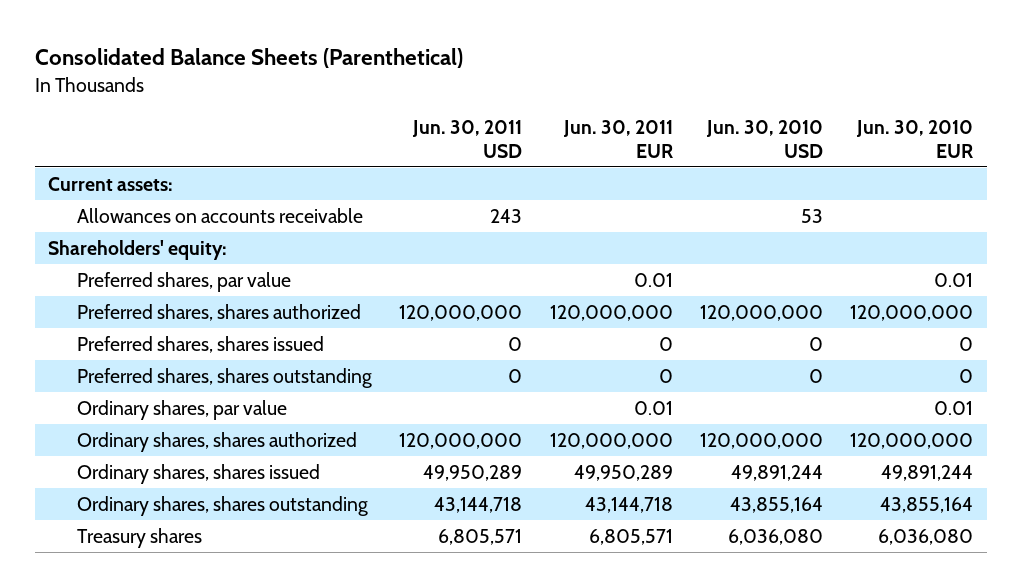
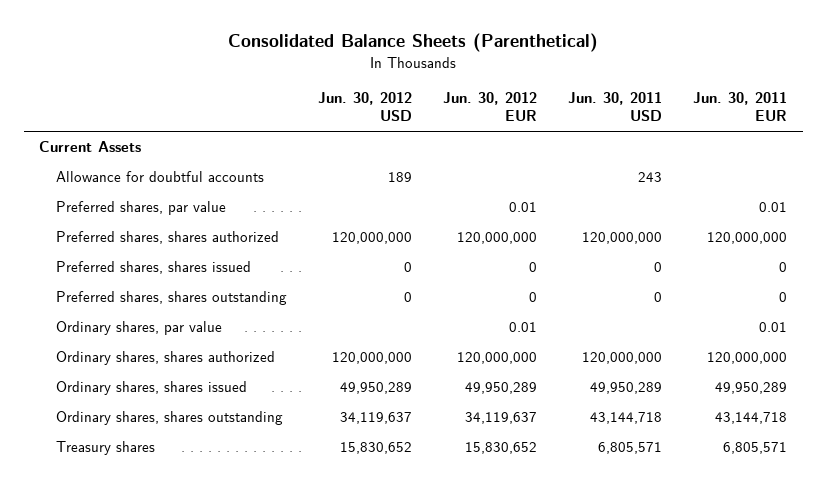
- | Jun. 30, 2011 USD | Jun. 30, 2011 EUR | Jun. 30, 2010 USD | Jun. 30, 2010 EUR
+ | Jun. 30, 2012 USD | Jun. 30, 2012 EUR | Jun. 30, 2011 USD | Jun. 30, 2011 EUR
- Current assets:
- Allowances on accounts receivable | 243 | | 53 |
- Shareholders' equity:
+ Current Assets
+ Allowance for doubtful accounts | 189 | | 243 |

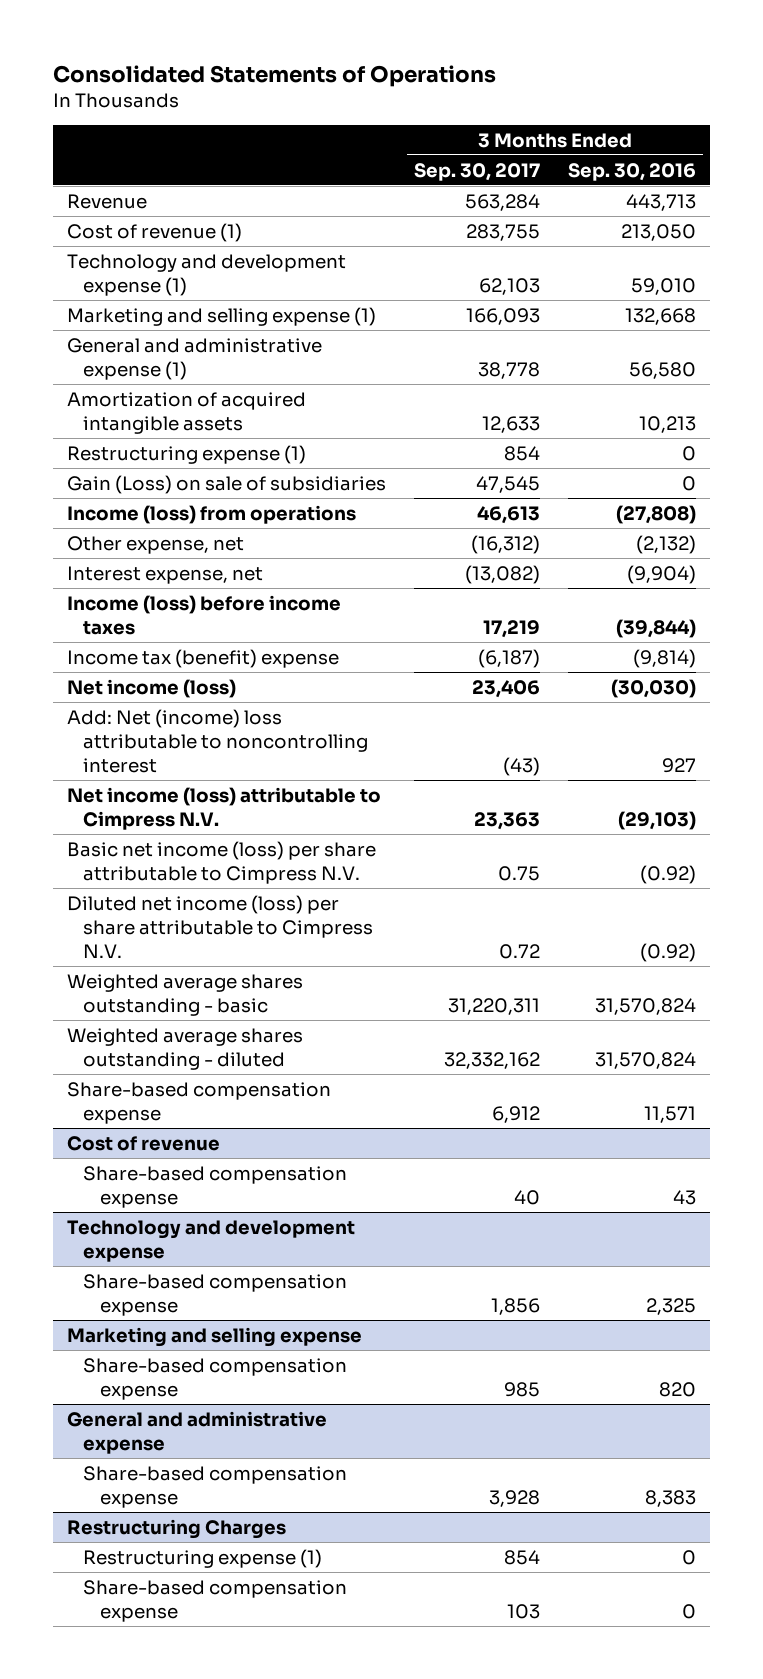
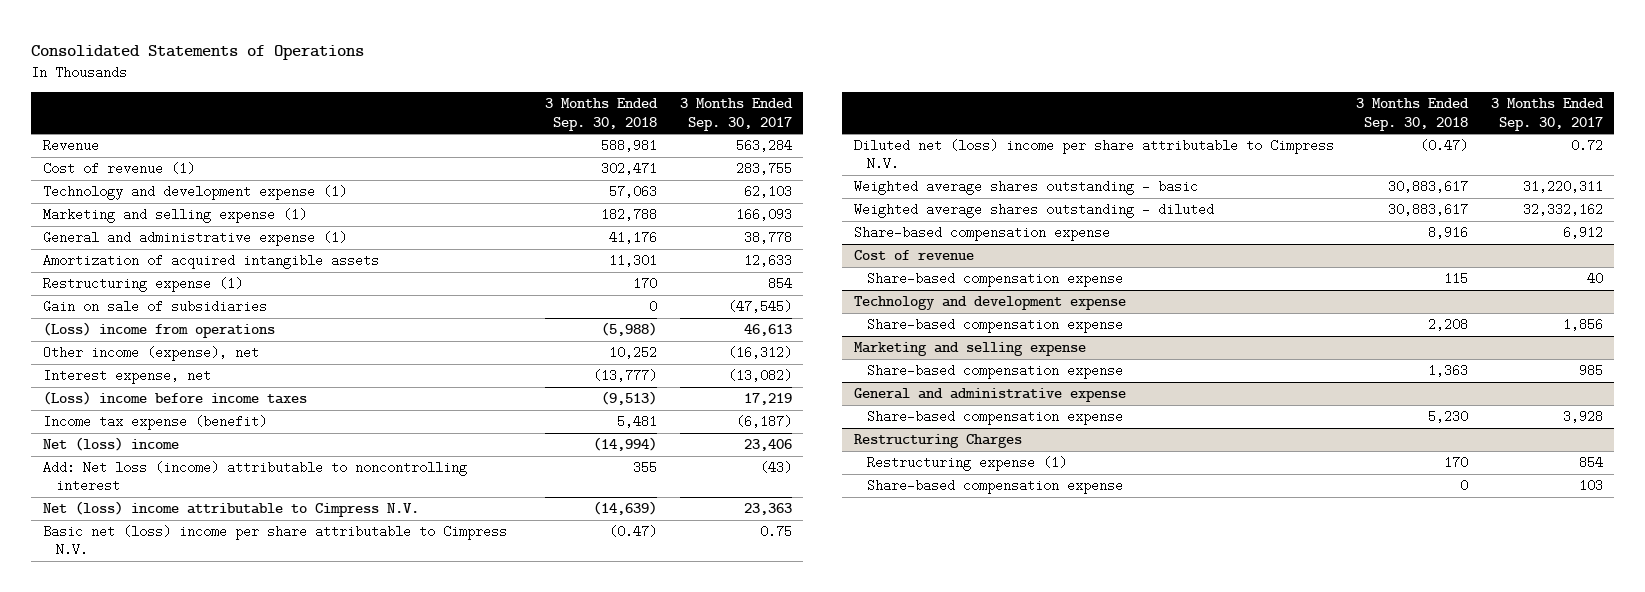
- | 3 Months Ended Sep. 30, 2017 | 3 Months Ended Sep. 30, 2016
+ | 3 Months Ended Sep. 30, 2018 | 3 Months Ended Sep. 30, 2017
- Gain (Loss) on sale of subsidiaries | 47,545 | 0
- Income (loss) from operations | 46,613 | (27,808)
- Other expense, net | (16,312) | (2,132)
+ Gain on sale of subsidiaries | 0 | (47,545)
+ (Loss) income from operations | (5,988) | 46,613
+ Other income (expense), net | 10,252 | (16,312)
- Income (loss) before income taxes | 17,219 | (39,844)
- Income tax (benefit) expense | (6,187) | (9,814)
- Net income (loss) | 23,406 | (30,030)
- Add: Net (income) loss attributable to noncontrolling interest | (43) | 927
- Net income (loss) attributable to Cimpress N.V. | 23,363 | (29,103)
- Basic net income (loss) per share attributable to Cimpress N.V. | 0.75 | (0.92)
- Diluted net income (loss) per share attributable to Cimpress N.V. | 0.72 | (0.92)
+ (Loss) income before income taxes | (9,513) | 17,219
+ Income tax expense (benefit) | 5,481 | (6,187)
+ Net (loss) income | (14,994) | 23,406
+ Add: Net loss (income) attributable to noncontrolling interest | 355 | (43)
+ Net (loss) income attributable to Cimpress N.V. | (14,639) | 23,363
+ Basic net (loss) income per share attributable to Cimpress N.V. | (0.47) | 0.75
+ Diluted net (loss) income per share attributable to Cimpress N.V. | (0.47) | 0.72

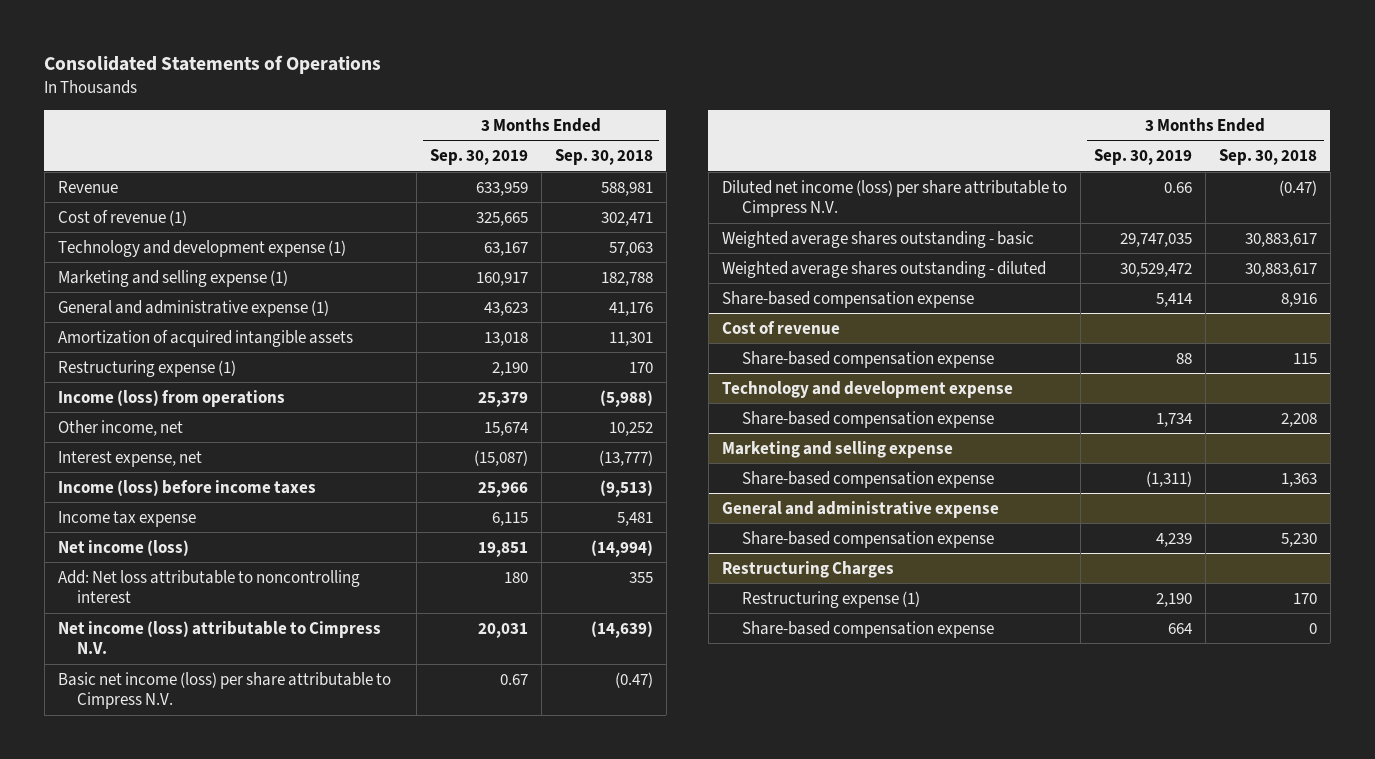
- | 3 Months Ended Sep. 30, 2018 | 3 Months Ended Sep. 30, 2017
+ | 3 Months Ended Sep. 30, 2019 | 3 Months Ended Sep. 30, 2018
- Gain on sale of subsidiaries | 0 | (47,545)
- (Loss) income from operations | (5,988) | 46,613
- Other income (expense), net | 10,252 | (16,312)
+ Income (loss) from operations | 25,379 | (5,988)
+ Other income, net | 15,674 | 10,252
- (Loss) income before income taxes | (9,513) | 17,219
- Income tax expense (benefit) | 5,481 | (6,187)
- Net (loss) income | (14,994) | 23,406
- Add: Net loss (income) attributable to noncontrolling interest | 355 | (43)
- Net (loss) income attributable to Cimpress N.V. | (14,639) | 23,363
- Basic net (loss) income per share attributable to Cimpress N.V. | (0.47) | 0.75
- Diluted net (loss) income per share attributable to Cimpress N.V. | (0.47) | 0.72
+ Income (loss) before income taxes | 25,966 | (9,513)
+ Income tax expense | 6,115 | 5,481
+ Net income (loss) | 19,851 | (14,994)
+ Add: Net loss attributable to noncontrolling interest | 180 | 355
+ Net income (loss) attributable to Cimpress N.V. | 20,031 | (14,639)
+ Basic net income (loss) per share attributable to Cimpress N.V. | 0.67 | (0.47)
+ Diluted net income (loss) per share attributable to Cimpress N.V. | 0.66 | (0.47)

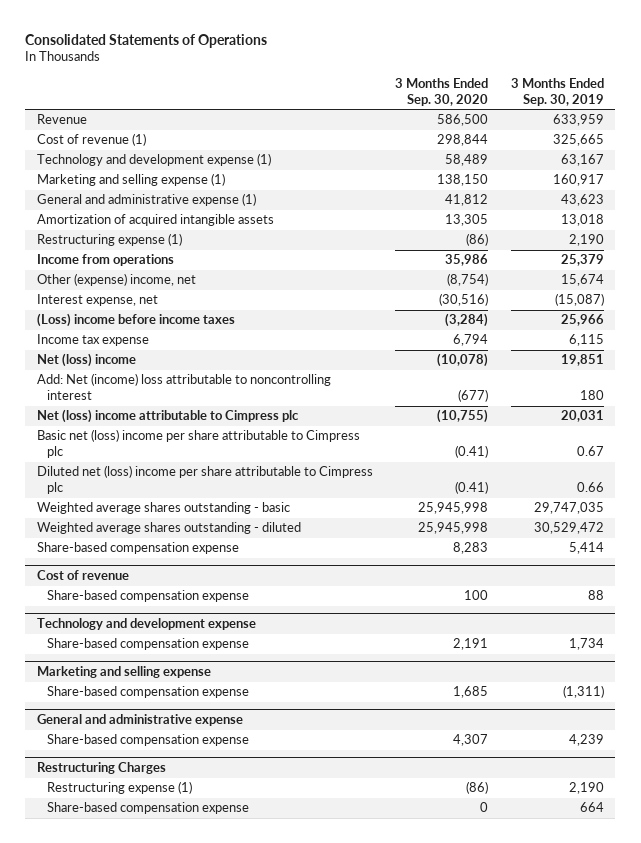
- | 3 Months Ended Sep. 30, 2019 | 3 Months Ended Sep. 30, 2018
+ | 3 Months Ended Sep. 30, 2020 | 3 Months Ended Sep. 30, 2019
- Income (loss) from operations | 25,379 | (5,988)
- Other income, net | 15,674 | 10,252
+ Income from operations | 35,986 | 25,379
+ Other (expense) income, net | (8,754) | 15,674
- Income (loss) before income taxes | 25,966 | (9,513)
+ (Loss) income before income taxes | (3,284) | 25,966
- Net income (loss) | 19,851 | (14,994)
- Add: Net loss attributable to noncontrolling interest | 180 | 355
- Net income (loss) attributable to Cimpress N.V. | 20,031 | (14,639)
- Basic net income (loss) per share attributable to Cimpress N.V. | 0.67 | (0.47)
- Diluted net income (loss) per share attributable to Cimpress N.V. | 0.66 | (0.47)
+ Net (loss) income | (10,078) | 19,851
+ Add: Net (income) loss attributable to noncontrolling interest | (677) | 180
+ Net (loss) income attributable to Cimpress plc | (10,755) | 20,031
+ Basic net (loss) income per share attributable to Cimpress plc | (0.41) | 0.67
+ Diluted net (loss) income per share attributable to Cimpress plc | (0.41) | 0.66

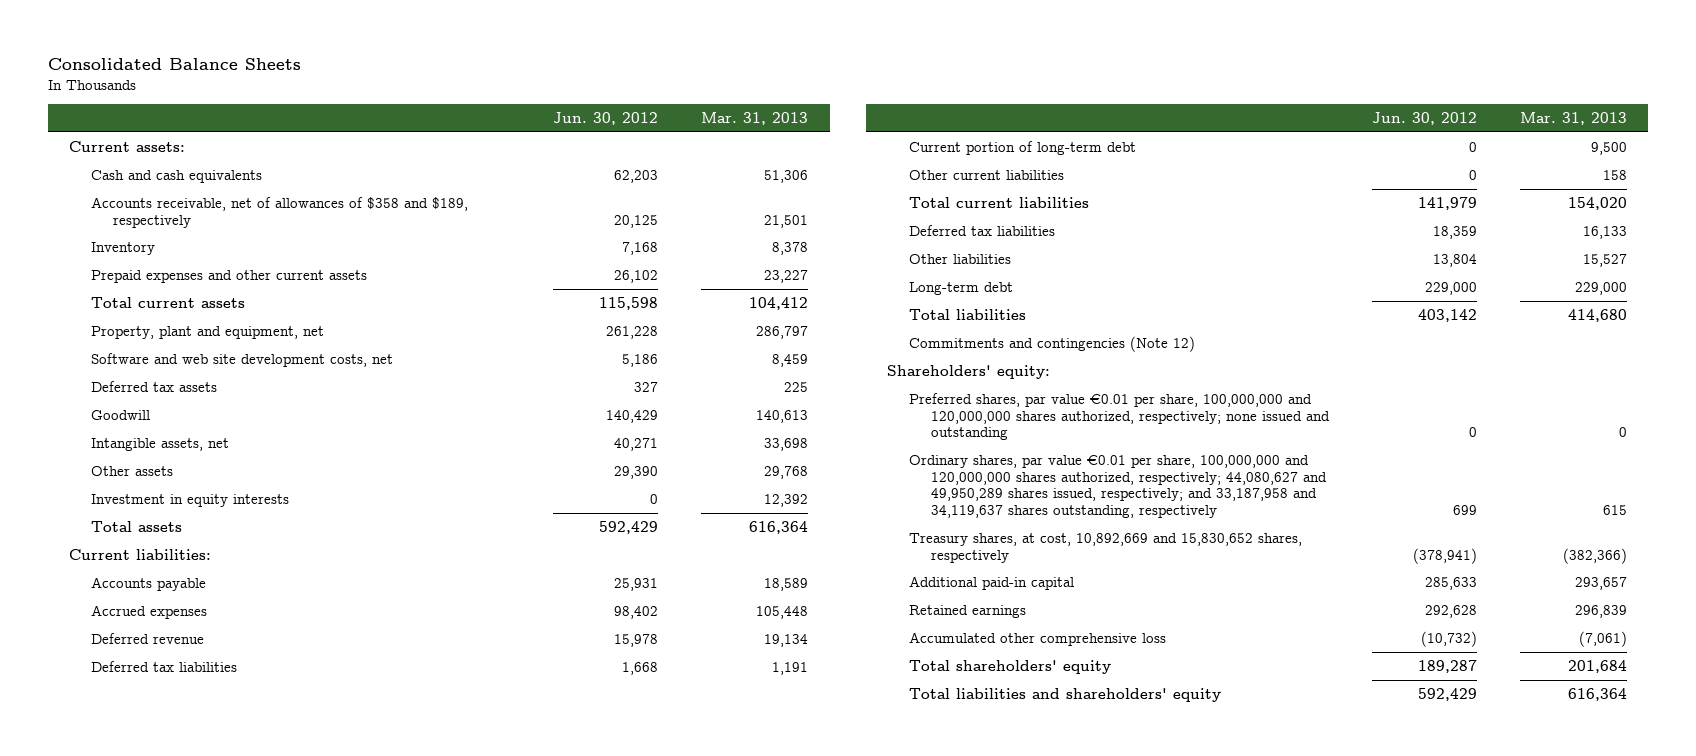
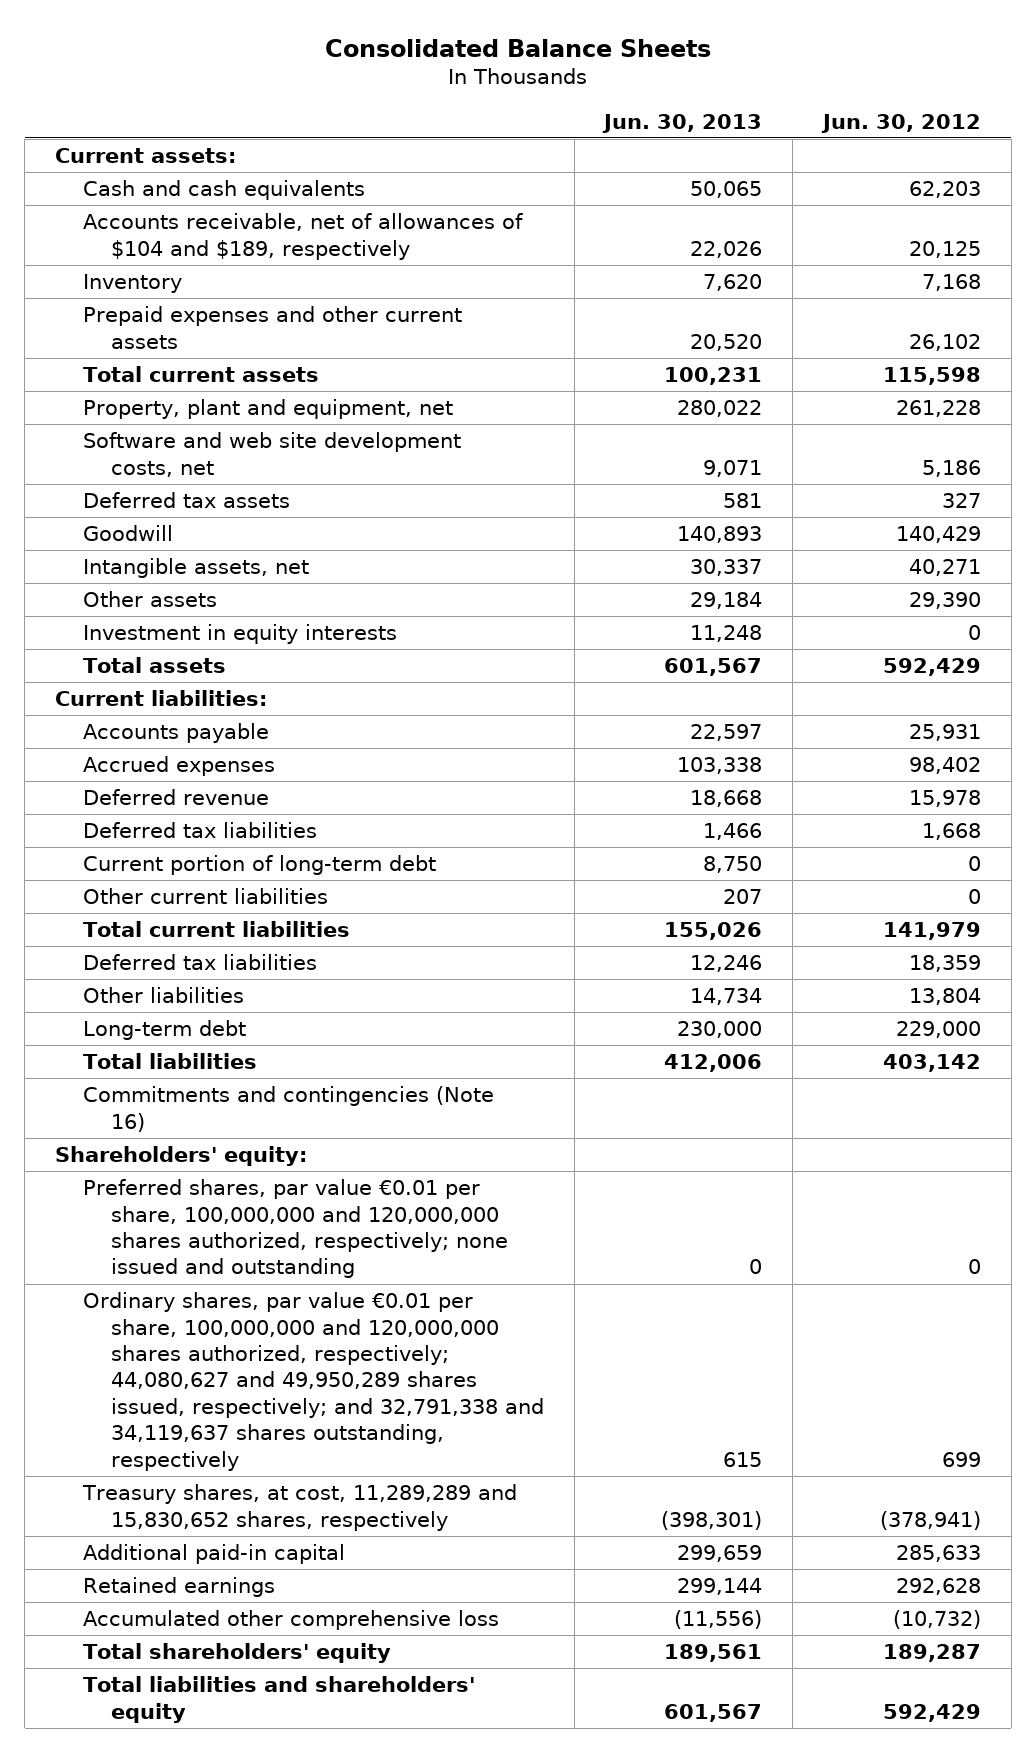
- | Jun. 30, 2012 | Mar. 31, 2013
+ | Jun. 30, 2013 | Jun. 30, 2012
- Accounts receivable, net of allowances of $358 and $189, respectively | 20,125 | 21,501
+ Accounts receivable, net of allowances of $104 and $189, respectively | 22,026 | 20,125
- Commitments and contingencies (Note 12)
+ Commitments and contingencies (Note 16)
- Ordinary shares, par value €0.01 per share, 100,000,000 and 120,000,000 shares authorized, respectively; 44,080,627 and 49,950,289 shares issued, respectively; and 33,187,958 and 34,119,637 shares outstanding, respectively | 699 | 615
- Treasury shares, at cost, 10,892,669 and 15,830,652 shares, respectively | (378,941) | (382,366)
+ Ordinary shares, par value €0.01 per share, 100,000,000 and 120,000,000 shares authorized, respectively; 44,080,627 and 49,950,289 shares issued, respectively; and 32,791,338 and 34,119,637 shares outstanding, respectively | 615 | 699
+ Treasury shares, at cost, 11,289,289 and 15,830,652 shares, respectively | (398,301) | (378,941)

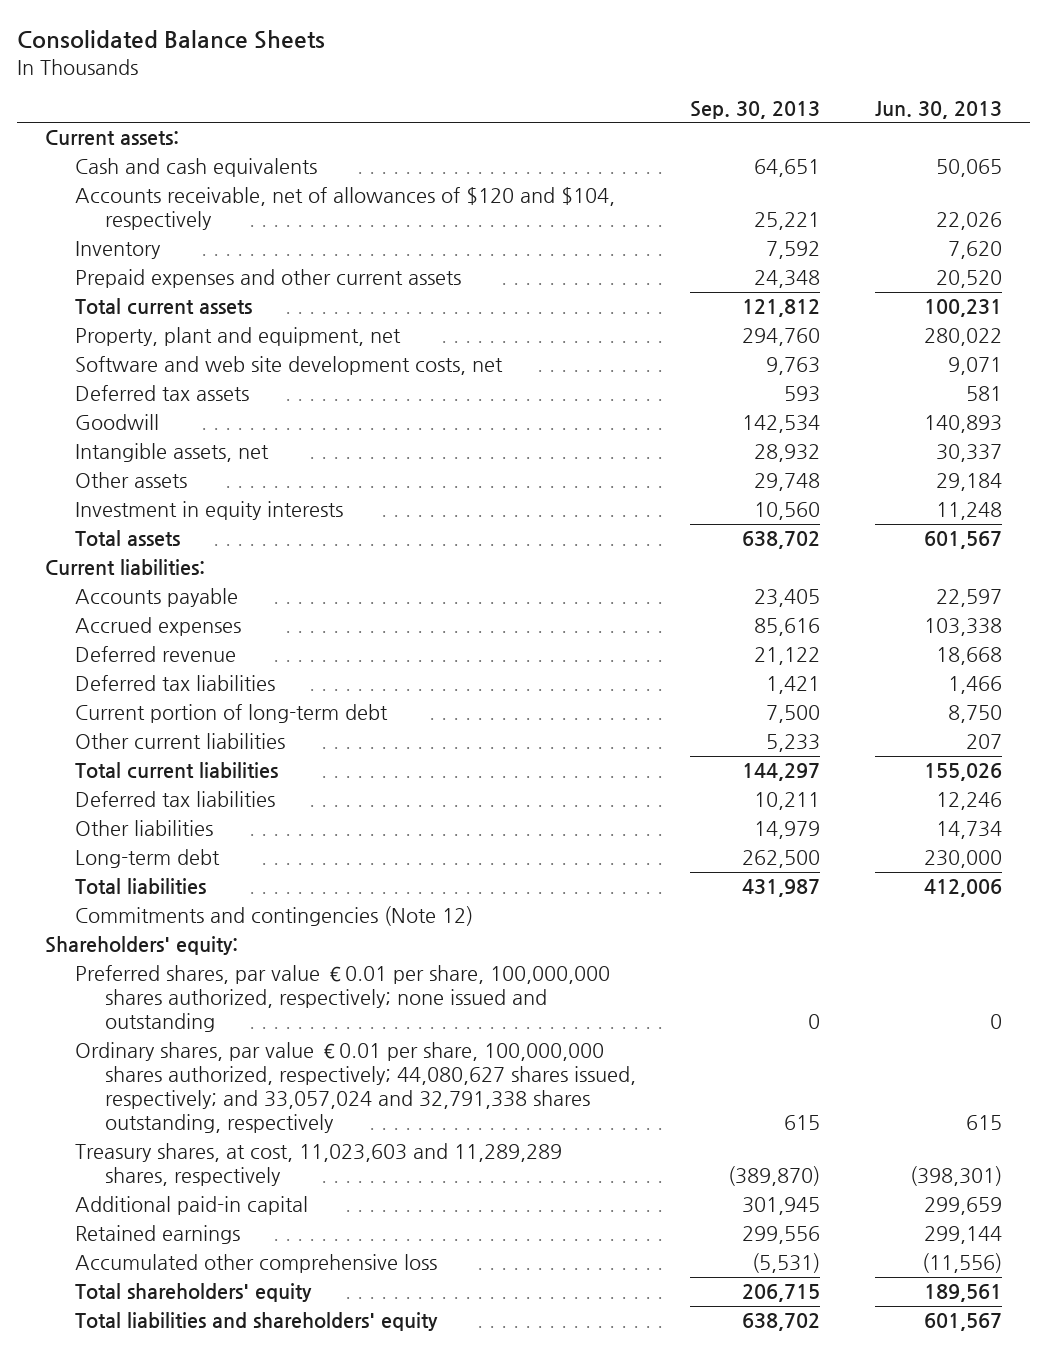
- | Jun. 30, 2013 | Jun. 30, 2012
+ | Sep. 30, 2013 | Jun. 30, 2013
- Accounts receivable, net of allowances of $104 and $189, respectively | 22,026 | 20,125
+ Accounts receivable, net of allowances of $120 and $104, respectively | 25,221 | 22,026
- Commitments and contingencies (Note 16)
+ Commitments and contingencies (Note 12)
- Preferred shares, par value €0.01 per share, 100,000,000 and 120,000,000 shares authorized, respectively; none issued and outstanding | 0 | 0
- Ordinary shares, par value €0.01 per share, 100,000,000 and 120,000,000 shares authorized, respectively; 44,080,627 and 49,950,289 shares issued, respectively; and 32,791,338 and 34,119,637 shares outstanding, respectively | 615 | 699
- Treasury shares, at cost, 11,289,289 and 15,830,652 shares, respectively | (398,301) | (378,941)
+ Preferred shares, par value €0.01 per share, 100,000,000 shares authorized, respectively; none issued and outstanding | 0 | 0
+ Ordinary shares, par value €0.01 per share, 100,000,000 shares authorized, respectively; 44,080,627 shares issued, respectively; and 33,057,024 and 32,791,338 shares outstanding, respectively | 615 | 615
+ Treasury shares, at cost, 11,023,603 and 11,289,289 shares, respectively | (389,870) | (398,301)

